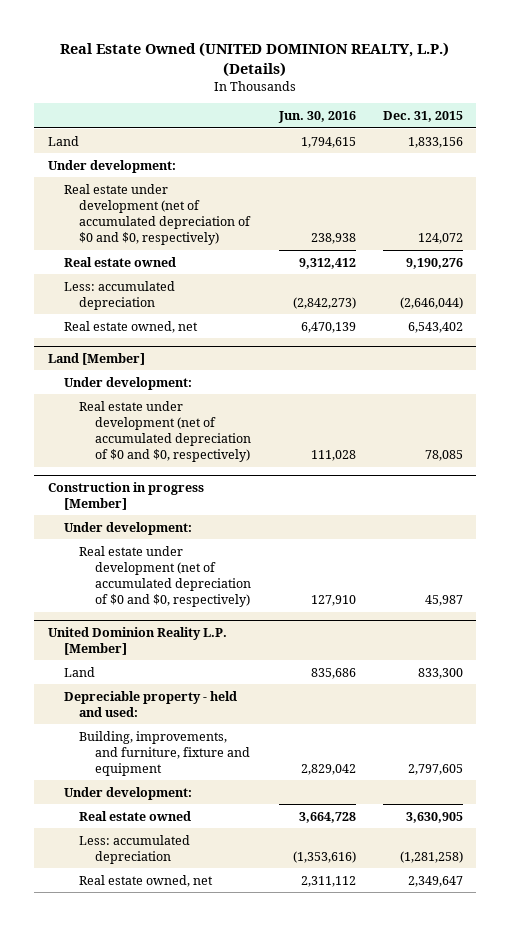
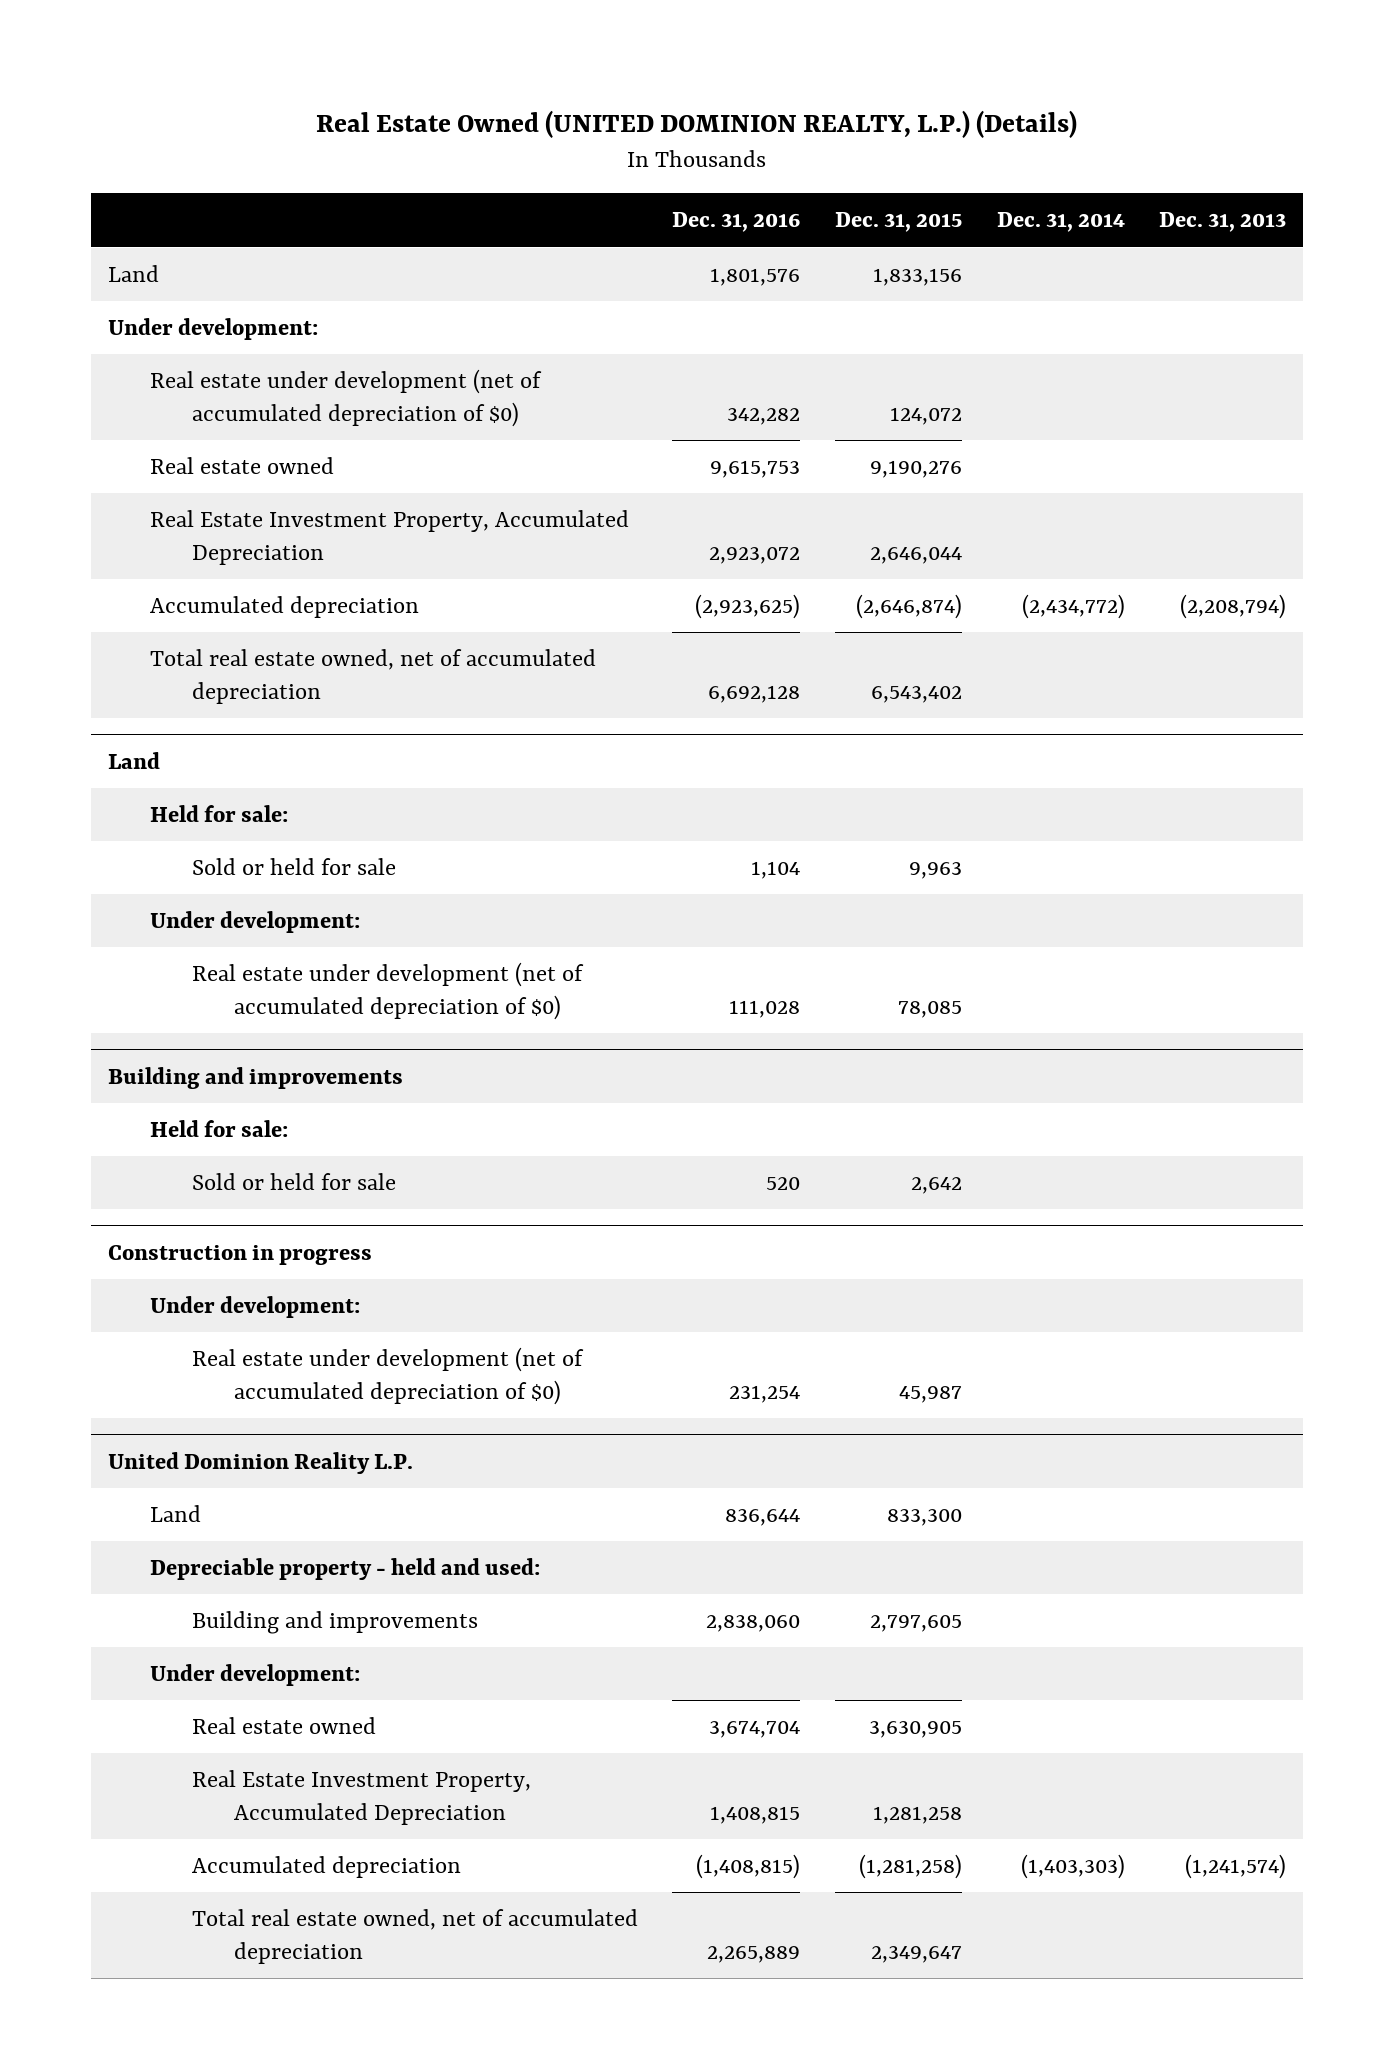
- | Jun. 30, 2016 | Dec. 31, 2015
+ | Dec. 31, 2016 | Dec. 31, 2015 | Dec. 31, 2014 | Dec. 31, 2013
- Real estate under development (net of accumulated depreciation of $0 and $0, respectively) | 238,938 | 124,072
+ Real estate under development (net of accumulated depreciation of $0) | 342,282 | 124,072 | |
- Less: accumulated depreciation | (2,842,273) | (2,646,044)
- Real estate owned, net | 6,470,139 | 6,543,402
- Land [Member]
+ Real Estate Investment Property, Accumulated Depreciation | 2,923,072 | 2,646,044 | |
+ Accumulated depreciation | (2,923,625) | (2,646,874) | (2,434,772) | (2,208,794)
+ Total real estate owned, net of accumulated depreciation | 6,692,128 | 6,543,402 | |
+ Land
+ Held for sale:
+ Sold or held for sale | 1,104 | 9,963 | |
- Real estate under development (net of accumulated depreciation of $0 and $0, respectively) | 111,028 | 78,085
- Construction in progress [Member]
+ Real estate under development (net of accumulated depreciation of $0) | 111,028 | 78,085 | |
+ Building and improvements
+ Held for sale:
+ Sold or held for sale | 520 | 2,642 | |
+ Construction in progress
- Real estate under development (net of accumulated depreciation of $0 and $0, respectively) | 127,910 | 45,987
- United Dominion Reality L.P. [Member]
+ Real estate under development (net of accumulated depreciation of $0) | 231,254 | 45,987 | |
+ United Dominion Reality L.P.
- Building, improvements, and furniture, fixture and equipment | 2,829,042 | 2,797,605
+ Building and improvements | 2,838,060 | 2,797,605 | |
- Less: accumulated depreciation | (1,353,616) | (1,281,258)
- Real estate owned, net | 2,311,112 | 2,349,647
+ Real Estate Investment Property, Accumulated Depreciation | 1,408,815 | 1,281,258 | |
+ Accumulated depreciation | (1,408,815) | (1,281,258) | (1,403,303) | (1,241,574)
+ Total real estate owned, net of accumulated depreciation | 2,265,889 | 2,349,647 | |

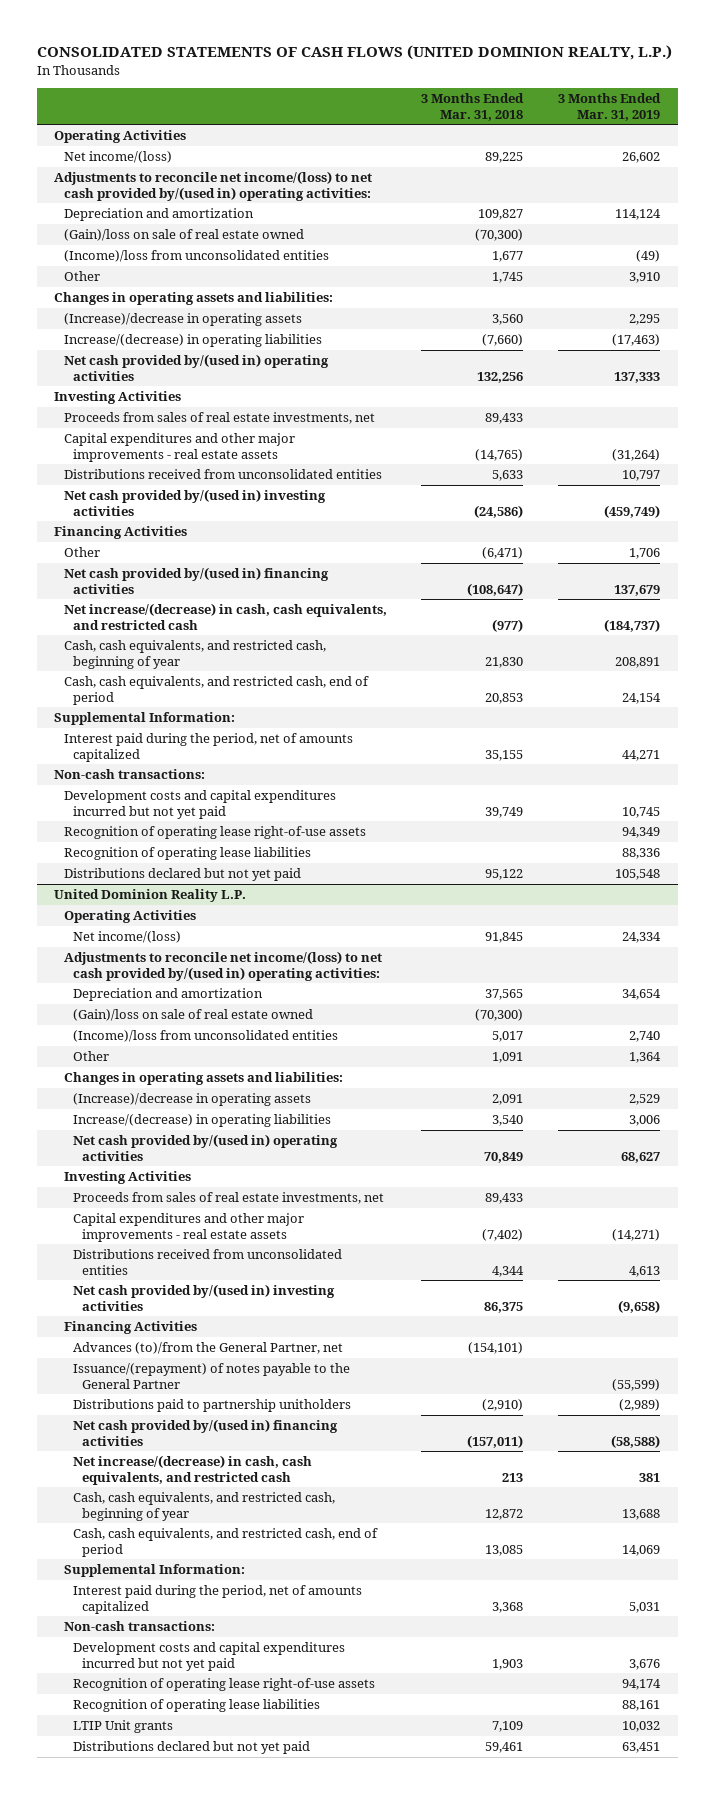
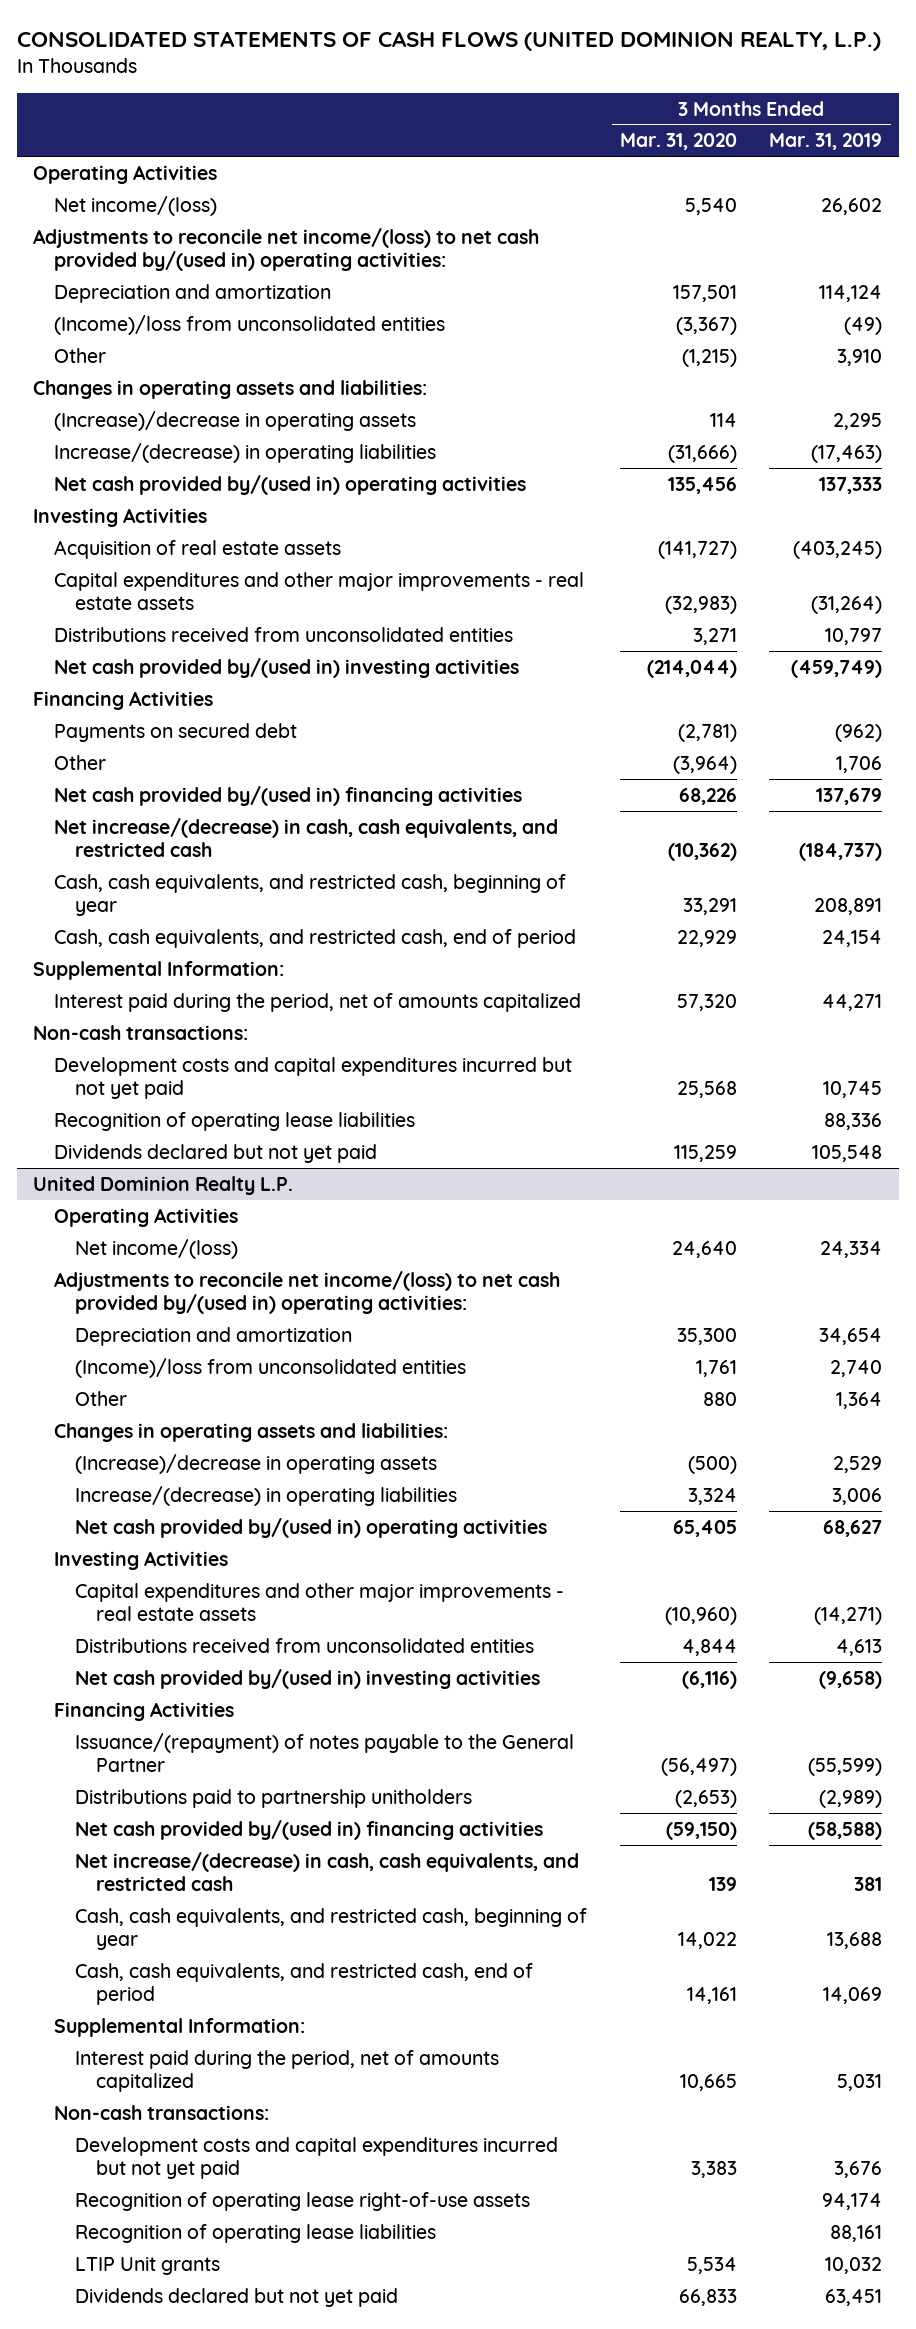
- | 3 Months Ended Mar. 31, 2018 | 3 Months Ended Mar. 31, 2019
+ | 3 Months Ended Mar. 31, 2020 | 3 Months Ended Mar. 31, 2019
- (Gain)/loss on sale of real estate owned | (70,300) |
- Proceeds from sales of real estate investments, net | 89,433 |
+ Acquisition of real estate assets | (141,727) | (403,245)
+ Payments on secured debt | (2,781) | (962)
- Recognition of operating lease right-of-use assets | | 94,349
- Distributions declared but not yet paid | 95,122 | 105,548
- United Dominion Reality L.P.
+ Dividends declared but not yet paid | 115,259 | 105,548
+ United Dominion Realty L.P.
- (Gain)/loss on sale of real estate owned | (70,300) |
- Proceeds from sales of real estate investments, net | 89,433 |
- Advances (to)/from the General Partner, net | (154,101) |
- Distributions declared but not yet paid | 59,461 | 63,451
+ Dividends declared but not yet paid | 66,833 | 63,451

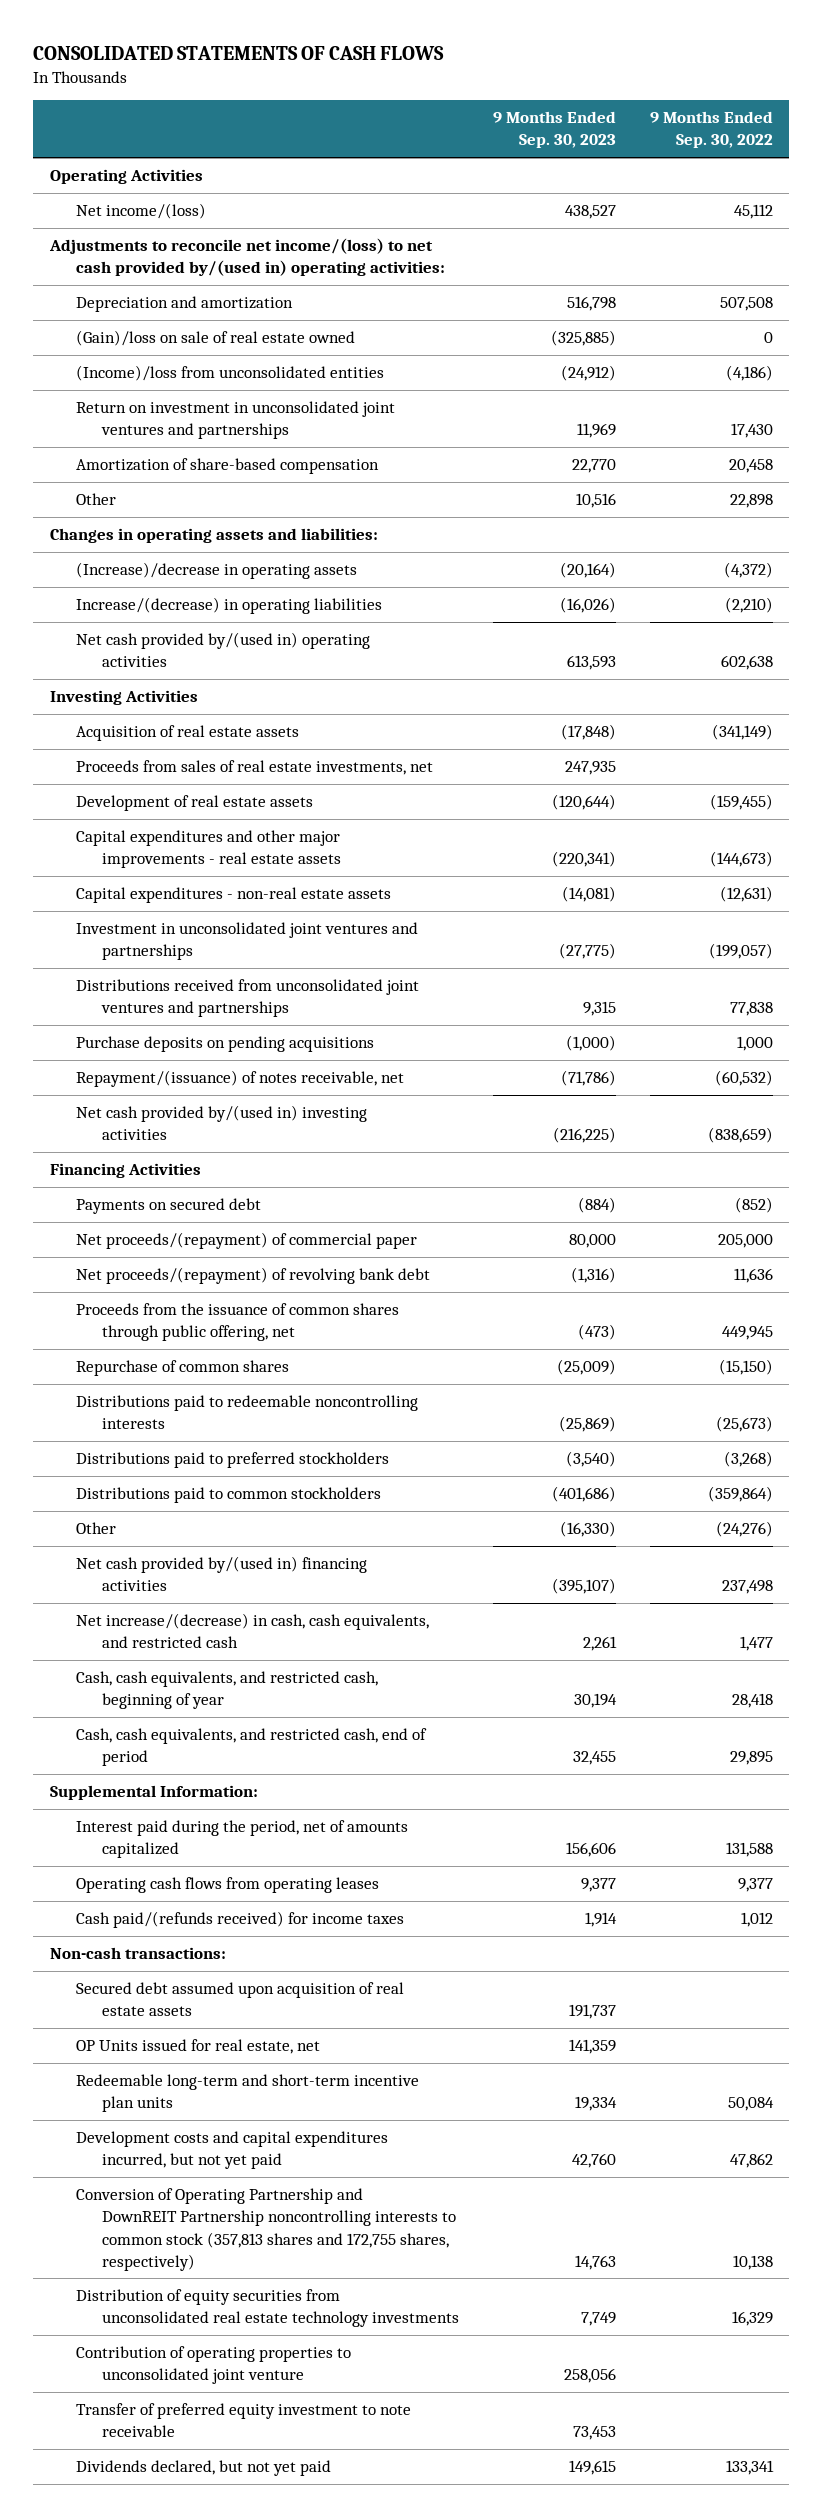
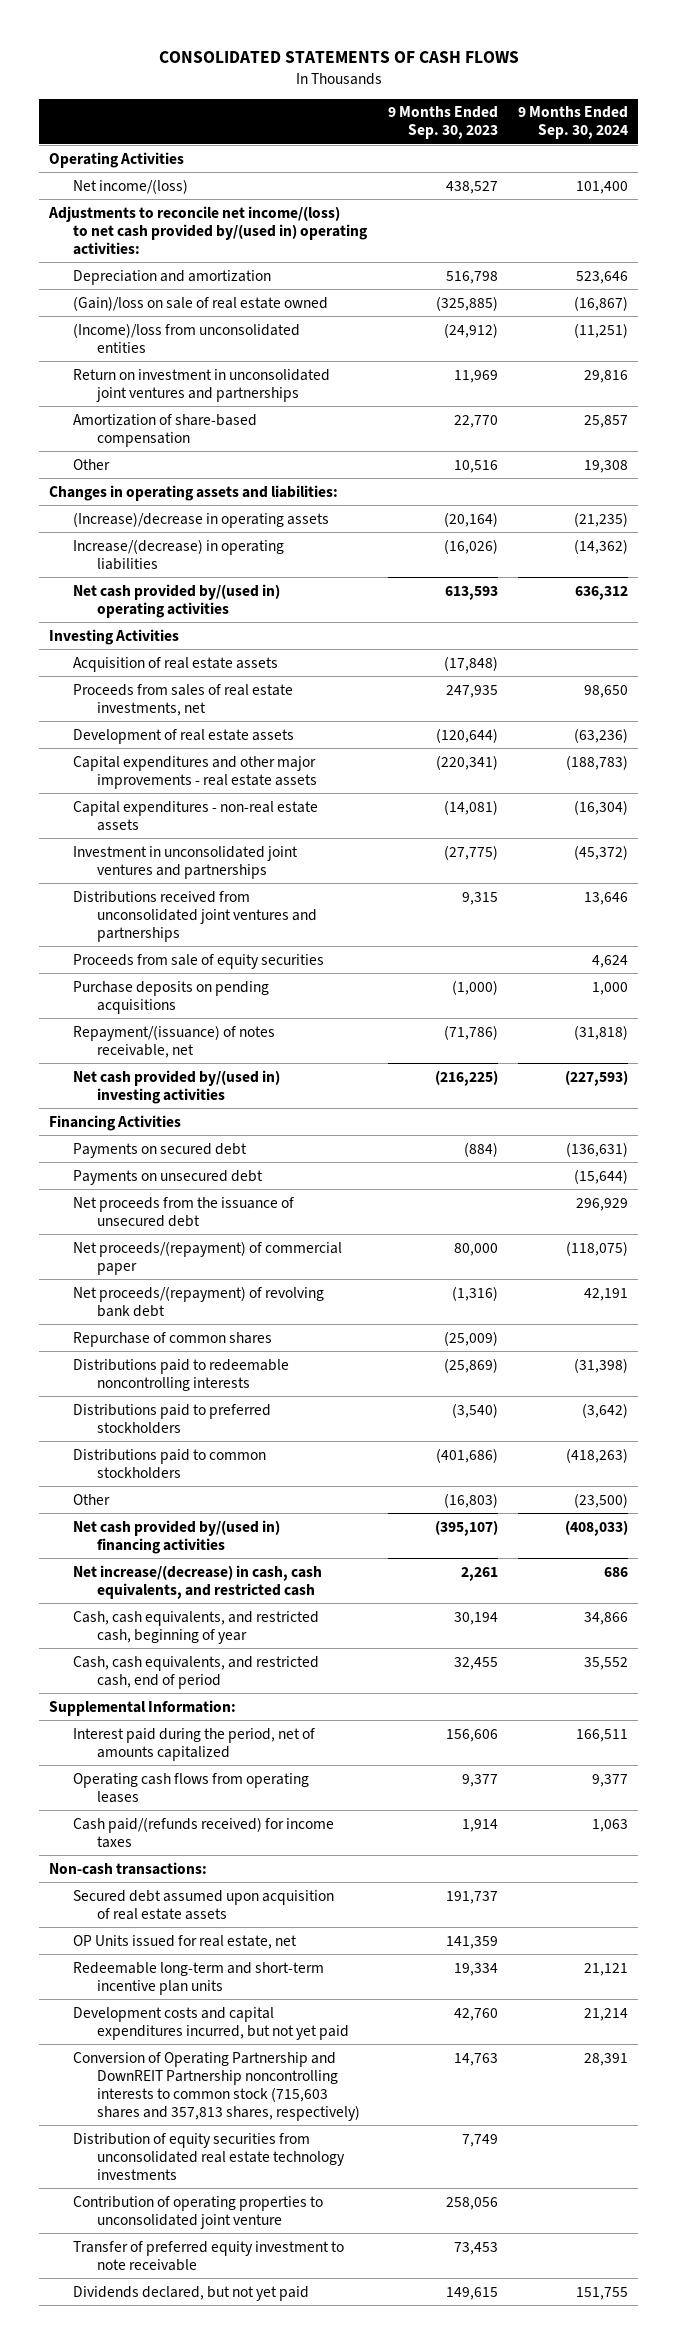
- | 9 Months Ended Sep. 30, 2023 | 9 Months Ended Sep. 30, 2022
+ | 9 Months Ended Sep. 30, 2023 | 9 Months Ended Sep. 30, 2024
+ Proceeds from sale of equity securities | | 4,624
+ Payments on unsecured debt | | (15,644)
+ Net proceeds from the issuance of unsecured debt | | 296,929
- Proceeds from the issuance of common shares through public offering, net | (473) | 449,945
- Other | (16,330) | (24,276)
+ Other | (16,803) | (23,500)
- Conversion of Operating Partnership and DownREIT Partnership noncontrolling interests to common stock (357,813 shares and 172,755 shares, respectively) | 14,763 | 10,138
+ Conversion of Operating Partnership and DownREIT Partnership noncontrolling interests to common stock (715,603 shares and 357,813 shares, respectively) | 14,763 | 28,391

